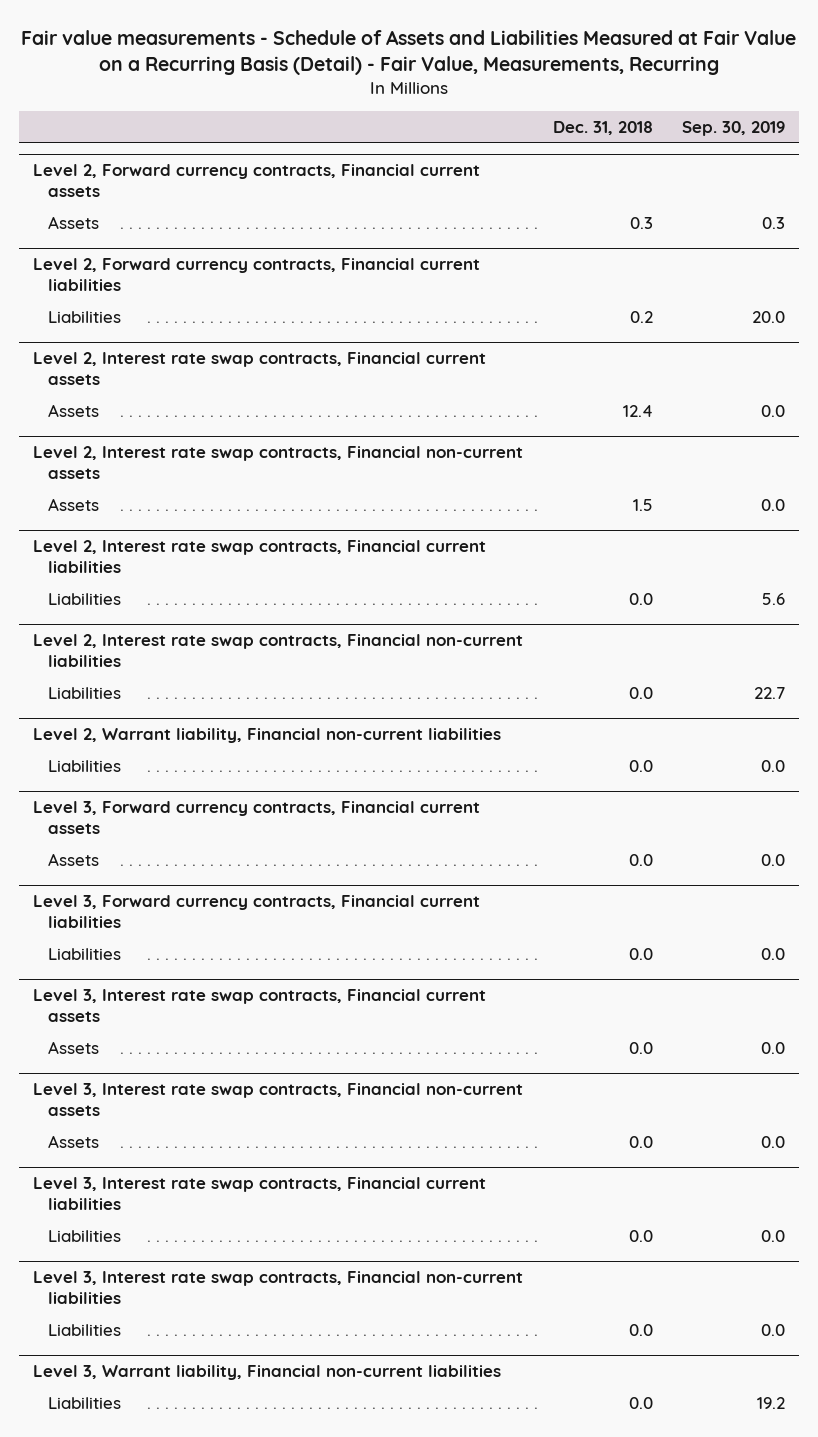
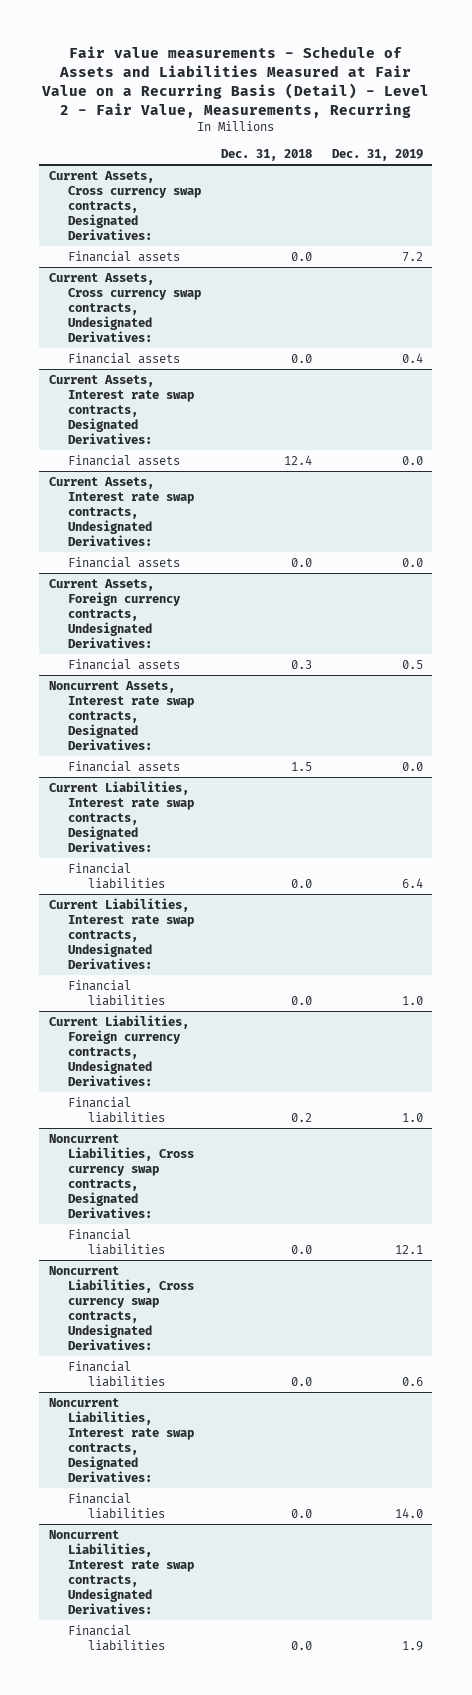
- Fair value measurements - Schedule of Assets and Liabilities Measured at Fair Value on a Recurring Basis (Detail) - Fair Value, Measurements, Recurring
+ Fair value measurements - Schedule of Assets and Liabilities Measured at Fair Value on a Recurring Basis (Detail) - Level 2 - Fair Value, Measurements, Recurring
- | Dec. 31, 2018 | Sep. 30, 2019
+ | Dec. 31, 2018 | Dec. 31, 2019
- Level 2, Forward currency contracts, Financial current assets
- Assets | 0.3 | 0.3
- Level 2, Forward currency contracts, Financial current liabilities
- Liabilities | 0.2 | 20.0
- Level 2, Interest rate swap contracts, Financial current assets
- Assets | 12.4 | 0.0
- Level 2, Interest rate swap contracts, Financial non-current assets
- Assets | 1.5 | 0.0
- Level 2, Interest rate swap contracts, Financial current liabilities
- Liabilities | 0.0 | 5.6
- Level 2, Interest rate swap contracts, Financial non-current liabilities
- Liabilities | 0.0 | 22.7
- Level 2, Warrant liability, Financial non-current liabilities
- Liabilities | 0.0 | 0.0
- Level 3, Forward currency contracts, Financial current assets
- Assets | 0.0 | 0.0
- Level 3, Forward currency contracts, Financial current liabilities
- Liabilities | 0.0 | 0.0
- Level 3, Interest rate swap contracts, Financial current assets
- Assets | 0.0 | 0.0
- Level 3, Interest rate swap contracts, Financial non-current assets
- Assets | 0.0 | 0.0
- Level 3, Interest rate swap contracts, Financial current liabilities
- Liabilities | 0.0 | 0.0
- Level 3, Interest rate swap contracts, Financial non-current liabilities
- Liabilities | 0.0 | 0.0
- Level 3, Warrant liability, Financial non-current liabilities
- Liabilities | 0.0 | 19.2
+ Current Assets, Cross currency swap contracts, Designated Derivatives:
+ Financial assets | 0.0 | 7.2
+ Current Assets, Cross currency swap contracts, Undesignated Derivatives:
+ Financial assets | 0.0 | 0.4
+ Current Assets, Interest rate swap contracts, Designated Derivatives:
+ Financial assets | 12.4 | 0.0
+ Current Assets, Interest rate swap contracts, Undesignated Derivatives:
+ Financial assets | 0.0 | 0.0
+ Current Assets, Foreign currency contracts, Undesignated Derivatives:
+ Financial assets | 0.3 | 0.5
+ Noncurrent Assets, Interest rate swap contracts, Designated Derivatives:
+ Financial assets | 1.5 | 0.0
+ Current Liabilities, Interest rate swap contracts, Designated Derivatives:
+ Financial liabilities | 0.0 | 6.4
+ Current Liabilities, Interest rate swap contracts, Undesignated Derivatives:
+ Financial liabilities | 0.0 | 1.0
+ Current Liabilities, Foreign currency contracts, Undesignated Derivatives:
+ Financial liabilities | 0.2 | 1.0
+ Noncurrent Liabilities, Cross currency swap contracts, Designated Derivatives:
+ Financial liabilities | 0.0 | 12.1
+ Noncurrent Liabilities, Cross currency swap contracts, Undesignated Derivatives:
+ Financial liabilities | 0.0 | 0.6
+ Noncurrent Liabilities, Interest rate swap contracts, Designated Derivatives:
+ Financial liabilities | 0.0 | 14.0
+ Noncurrent Liabilities, Interest rate swap contracts, Undesignated Derivatives:
+ Financial liabilities | 0.0 | 1.9

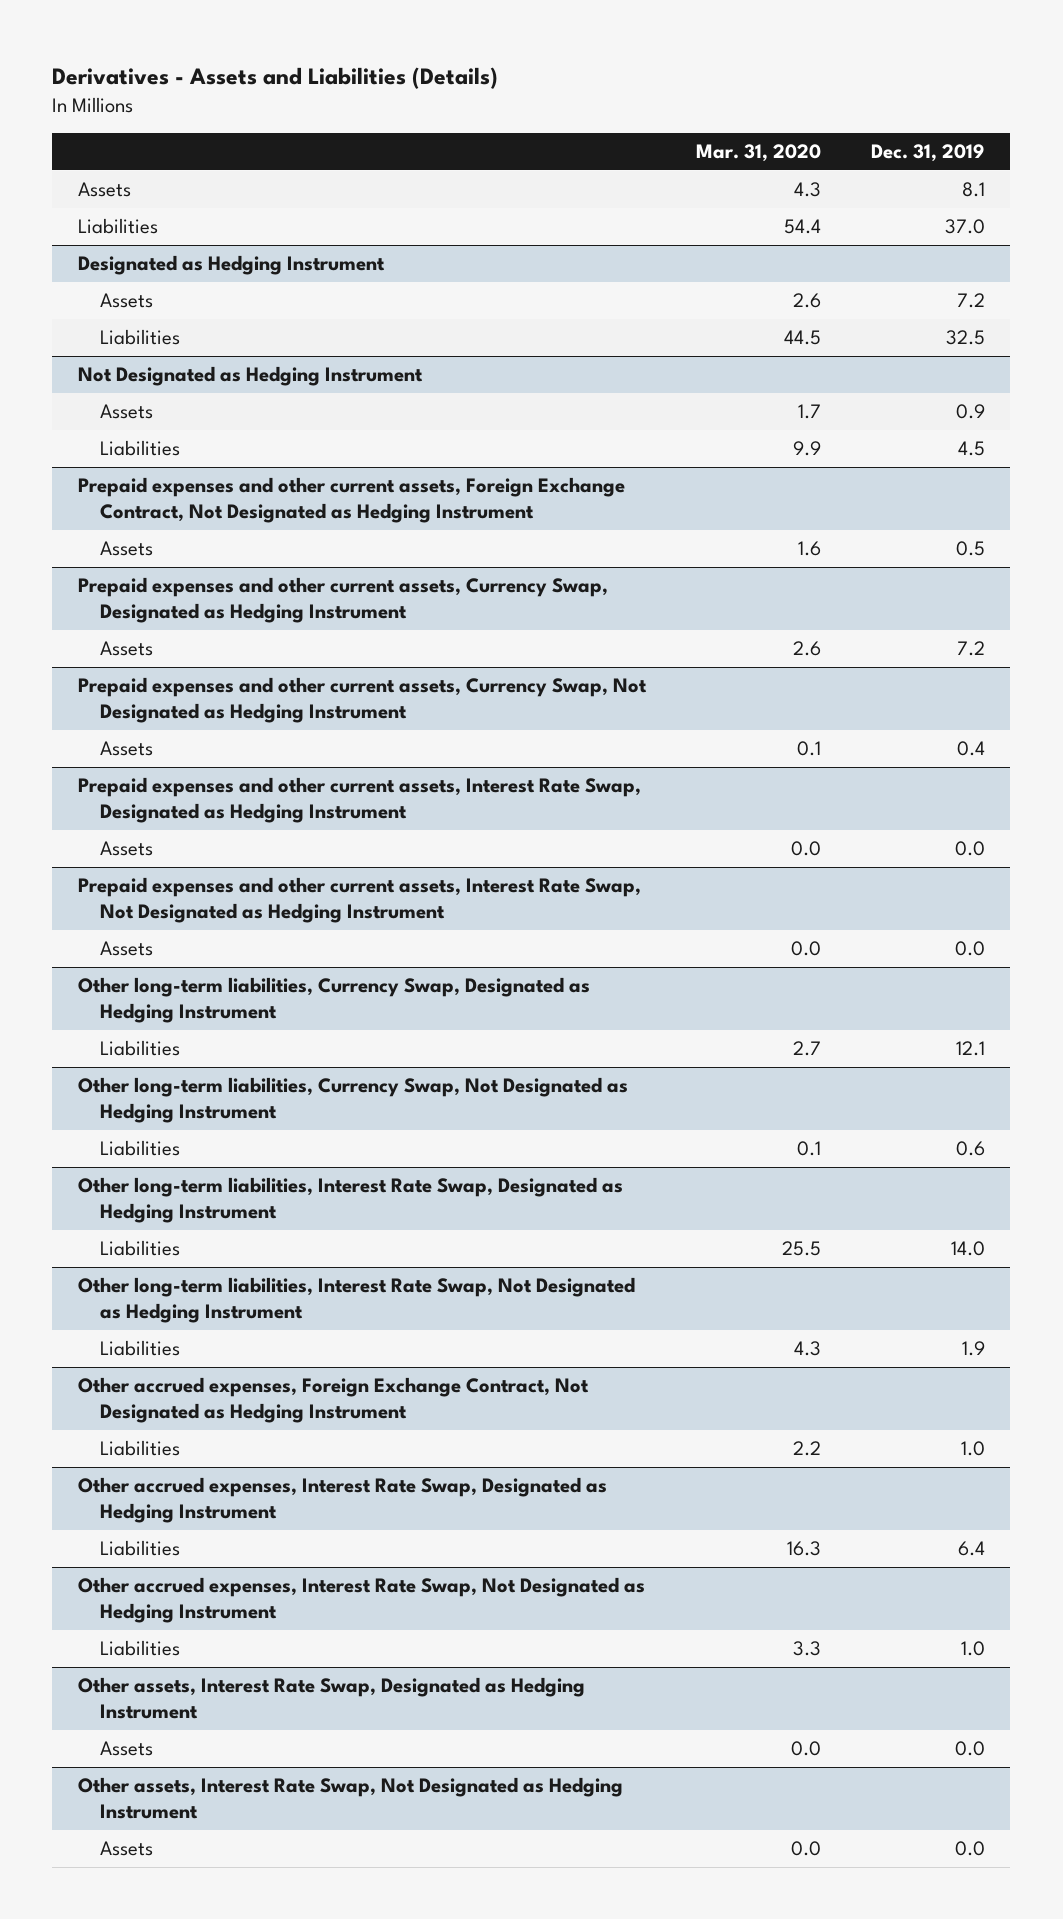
- Fair value measurements - Schedule of Assets and Liabilities Measured at Fair Value on a Recurring Basis (Detail) - Level 2 - Fair Value, Measurements, Recurring
+ Derivatives - Assets and Liabilities (Details)
- | Dec. 31, 2018 | Dec. 31, 2019
+ | Mar. 31, 2020 | Dec. 31, 2019
- Current Assets, Cross currency swap contracts, Designated Derivatives:
- Financial assets | 0.0 | 7.2
- Current Assets, Cross currency swap contracts, Undesignated Derivatives:
- Financial assets | 0.0 | 0.4
- Current Assets, Interest rate swap contracts, Designated Derivatives:
- Financial assets | 12.4 | 0.0
- Current Assets, Interest rate swap contracts, Undesignated Derivatives:
- Financial assets | 0.0 | 0.0
- Current Assets, Foreign currency contracts, Undesignated Derivatives:
- Financial assets | 0.3 | 0.5
- Noncurrent Assets, Interest rate swap contracts, Designated Derivatives:
- Financial assets | 1.5 | 0.0
- Current Liabilities, Interest rate swap contracts, Designated Derivatives:
- Financial liabilities | 0.0 | 6.4
- Current Liabilities, Interest rate swap contracts, Undesignated Derivatives:
- Financial liabilities | 0.0 | 1.0
- Current Liabilities, Foreign currency contracts, Undesignated Derivatives:
- Financial liabilities | 0.2 | 1.0
- Noncurrent Liabilities, Cross currency swap contracts, Designated Derivatives:
- Financial liabilities | 0.0 | 12.1
- Noncurrent Liabilities, Cross currency swap contracts, Undesignated Derivatives:
- Financial liabilities | 0.0 | 0.6
- Noncurrent Liabilities, Interest rate swap contracts, Designated Derivatives:
- Financial liabilities | 0.0 | 14.0
- Noncurrent Liabilities, Interest rate swap contracts, Undesignated Derivatives:
- Financial liabilities | 0.0 | 1.9
+ Assets | 4.3 | 8.1
+ Liabilities | 54.4 | 37.0
+ Designated as Hedging Instrument
+ Assets | 2.6 | 7.2
+ Liabilities | 44.5 | 32.5
+ Not Designated as Hedging Instrument
+ Assets | 1.7 | 0.9
+ Liabilities | 9.9 | 4.5
+ Prepaid expenses and other current assets, Foreign Exchange Contract, Not Designated as Hedging Instrument
+ Assets | 1.6 | 0.5
+ Prepaid expenses and other current assets, Currency Swap, Designated as Hedging Instrument
+ Assets | 2.6 | 7.2
+ Prepaid expenses and other current assets, Currency Swap, Not Designated as Hedging Instrument
+ Assets | 0.1 | 0.4
+ Prepaid expenses and other current assets, Interest Rate Swap, Designated as Hedging Instrument
+ Assets | 0.0 | 0.0
+ Prepaid expenses and other current assets, Interest Rate Swap, Not Designated as Hedging Instrument
+ Assets | 0.0 | 0.0
+ Other long-term liabilities, Currency Swap, Designated as Hedging Instrument
+ Liabilities | 2.7 | 12.1
+ Other long-term liabilities, Currency Swap, Not Designated as Hedging Instrument
+ Liabilities | 0.1 | 0.6
+ Other long-term liabilities, Interest Rate Swap, Designated as Hedging Instrument
+ Liabilities | 25.5 | 14.0
+ Other long-term liabilities, Interest Rate Swap, Not Designated as Hedging Instrument
+ Liabilities | 4.3 | 1.9
+ Other accrued expenses, Foreign Exchange Contract, Not Designated as Hedging Instrument
+ Liabilities | 2.2 | 1.0
+ Other accrued expenses, Interest Rate Swap, Designated as Hedging Instrument
+ Liabilities | 16.3 | 6.4
+ Other accrued expenses, Interest Rate Swap, Not Designated as Hedging Instrument
+ Liabilities | 3.3 | 1.0
+ Other assets, Interest Rate Swap, Designated as Hedging Instrument
+ Assets | 0.0 | 0.0
+ Other assets, Interest Rate Swap, Not Designated as Hedging Instrument
+ Assets | 0.0 | 0.0

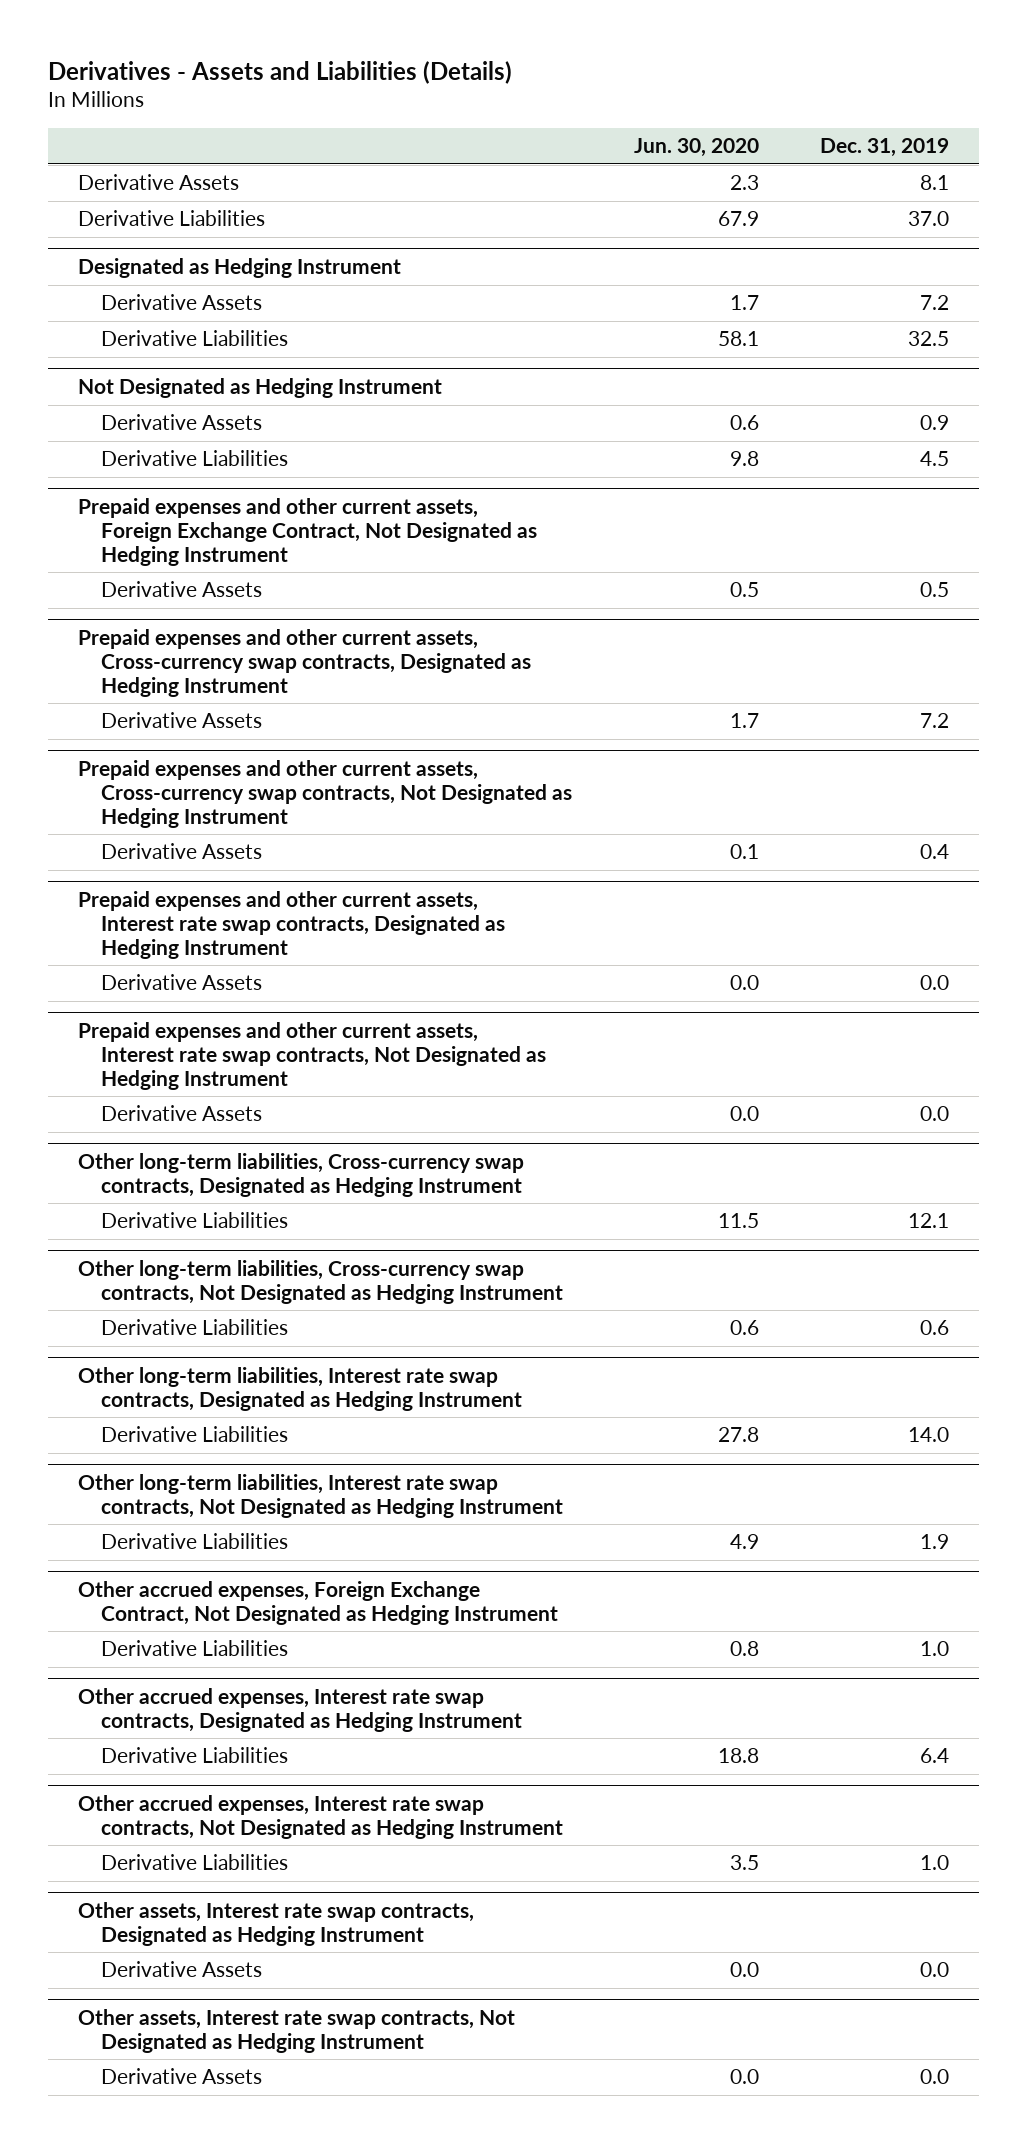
- | Mar. 31, 2020 | Dec. 31, 2019
+ | Jun. 30, 2020 | Dec. 31, 2019
- Assets | 4.3 | 8.1
- Liabilities | 54.4 | 37.0
+ Derivative Assets | 2.3 | 8.1
+ Derivative Liabilities | 67.9 | 37.0
@ Designated as Hedging Instrument
- Assets | 2.6 | 7.2
- Liabilities | 44.5 | 32.5
+ Derivative Assets | 1.7 | 7.2
+ Derivative Liabilities | 58.1 | 32.5
@ Not Designated as Hedging Instrument
- Assets | 1.7 | 0.9
- Liabilities | 9.9 | 4.5
+ Derivative Assets | 0.6 | 0.9
+ Derivative Liabilities | 9.8 | 4.5
@ Prepaid expenses and other current assets, Foreign Exchange Contract, Not Designated as Hedging Instrument
- Assets | 1.6 | 0.5
- Prepaid expenses and other current assets, Currency Swap, Designated as Hedging Instrument
- Assets | 2.6 | 7.2
- Prepaid expenses and other current assets, Currency Swap, Not Designated as Hedging Instrument
- Assets | 0.1 | 0.4
- Prepaid expenses and other current assets, Interest Rate Swap, Designated as Hedging Instrument
- Assets | 0.0 | 0.0
- Prepaid expenses and other current assets, Interest Rate Swap, Not Designated as Hedging Instrument
- Assets | 0.0 | 0.0
- Other long-term liabilities, Currency Swap, Designated as Hedging Instrument
- Liabilities | 2.7 | 12.1
- Other long-term liabilities, Currency Swap, Not Designated as Hedging Instrument
- Liabilities | 0.1 | 0.6
- Other long-term liabilities, Interest Rate Swap, Designated as Hedging Instrument
- Liabilities | 25.5 | 14.0
- Other long-term liabilities, Interest Rate Swap, Not Designated as Hedging Instrument
- Liabilities | 4.3 | 1.9
@ Prepaid expenses and other current assets, Foreign Exchange Contract, Not Designated as Hedging Instrument
+ Derivative Assets | 0.5 | 0.5
+ Prepaid expenses and other current assets, Cross-currency swap contracts, Designated as Hedging Instrument
+ Derivative Assets | 1.7 | 7.2
+ Prepaid expenses and other current assets, Cross-currency swap contracts, Not Designated as Hedging Instrument
+ Derivative Assets | 0.1 | 0.4
+ Prepaid expenses and other current assets, Interest rate swap contracts, Designated as Hedging Instrument
+ Derivative Assets | 0.0 | 0.0
+ Prepaid expenses and other current assets, Interest rate swap contracts, Not Designated as Hedging Instrument
+ Derivative Assets | 0.0 | 0.0
+ Other long-term liabilities, Cross-currency swap contracts, Designated as Hedging Instrument
+ Derivative Liabilities | 11.5 | 12.1
+ Other long-term liabilities, Cross-currency swap contracts, Not Designated as Hedging Instrument
+ Derivative Liabilities | 0.6 | 0.6
+ Other long-term liabilities, Interest rate swap contracts, Designated as Hedging Instrument
+ Derivative Liabilities | 27.8 | 14.0
+ Other long-term liabilities, Interest rate swap contracts, Not Designated as Hedging Instrument
+ Derivative Liabilities | 4.9 | 1.9
@ Other accrued expenses, Foreign Exchange Contract, Not Designated as Hedging Instrument
- Liabilities | 2.2 | 1.0
- Other accrued expenses, Interest Rate Swap, Designated as Hedging Instrument
- Liabilities | 16.3 | 6.4
- Other accrued expenses, Interest Rate Swap, Not Designated as Hedging Instrument
- Liabilities | 3.3 | 1.0
- Other assets, Interest Rate Swap, Designated as Hedging Instrument
- Assets | 0.0 | 0.0
- Other assets, Interest Rate Swap, Not Designated as Hedging Instrument
- Assets | 0.0 | 0.0
@ Other accrued expenses, Foreign Exchange Contract, Not Designated as Hedging Instrument
+ Derivative Liabilities | 0.8 | 1.0
+ Other accrued expenses, Interest rate swap contracts, Designated as Hedging Instrument
+ Derivative Liabilities | 18.8 | 6.4
+ Other accrued expenses, Interest rate swap contracts, Not Designated as Hedging Instrument
+ Derivative Liabilities | 3.5 | 1.0
+ Other assets, Interest rate swap contracts, Designated as Hedging Instrument
+ Derivative Assets | 0.0 | 0.0
+ Other assets, Interest rate swap contracts, Not Designated as Hedging Instrument
+ Derivative Assets | 0.0 | 0.0

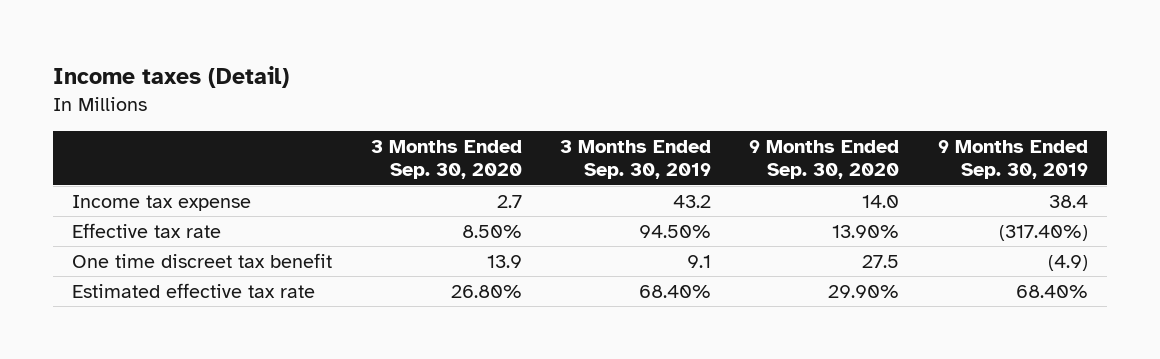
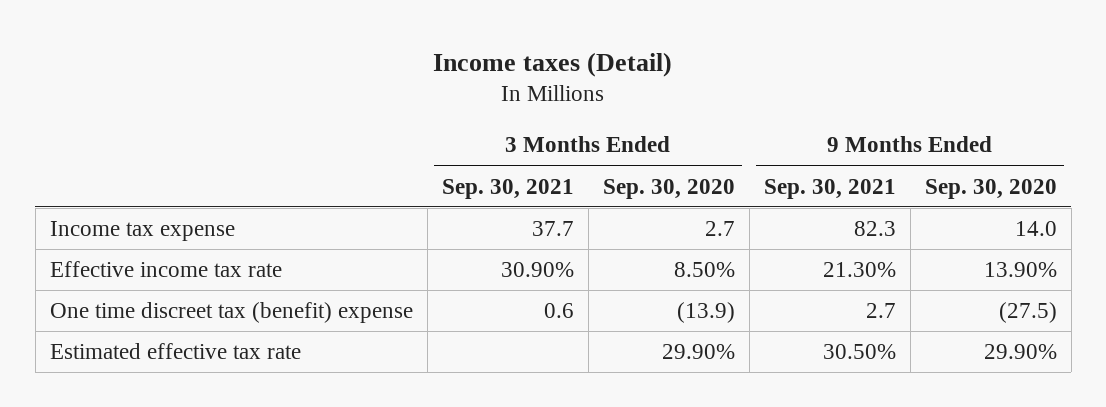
- | 3 Months Ended Sep. 30, 2020 | 3 Months Ended Sep. 30, 2019 | 9 Months Ended Sep. 30, 2020 | 9 Months Ended Sep. 30, 2019
+ | 3 Months Ended Sep. 30, 2021 | 3 Months Ended Sep. 30, 2020 | 9 Months Ended Sep. 30, 2021 | 9 Months Ended Sep. 30, 2020
- Effective tax rate | 8.50% | 94.50% | 13.90% | (317.40%)
- One time discreet tax benefit | 13.9 | 9.1 | 27.5 | (4.9)
- Estimated effective tax rate | 26.80% | 68.40% | 29.90% | 68.40%
+ Effective income tax rate | 30.90% | 8.50% | 21.30% | 13.90%
+ One time discreet tax (benefit) expense | 0.6 | (13.9) | 2.7 | (27.5)
+ Estimated effective tax rate | | 29.90% | 30.50% | 29.90%

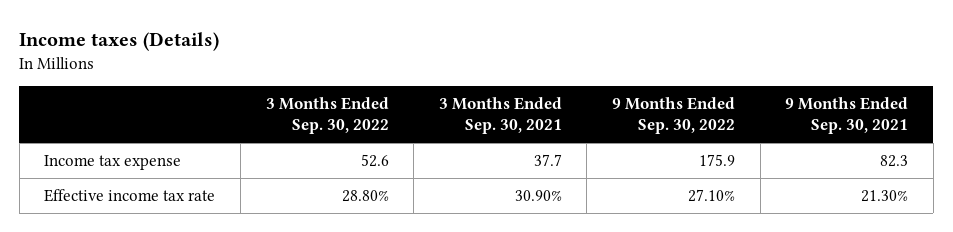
- Income taxes (Detail)
+ Income taxes (Details)
- | 3 Months Ended Sep. 30, 2021 | 3 Months Ended Sep. 30, 2020 | 9 Months Ended Sep. 30, 2021 | 9 Months Ended Sep. 30, 2020
+ | 3 Months Ended Sep. 30, 2022 | 3 Months Ended Sep. 30, 2021 | 9 Months Ended Sep. 30, 2022 | 9 Months Ended Sep. 30, 2021
- One time discreet tax (benefit) expense | 0.6 | (13.9) | 2.7 | (27.5)
- Estimated effective tax rate | | 29.90% | 30.50% | 29.90%

